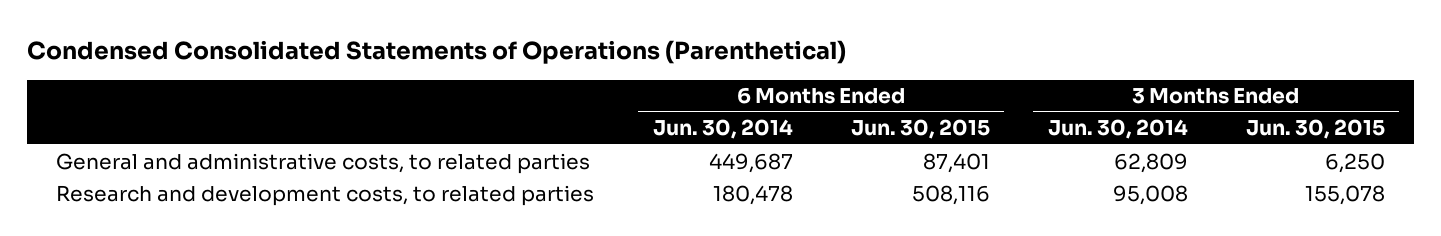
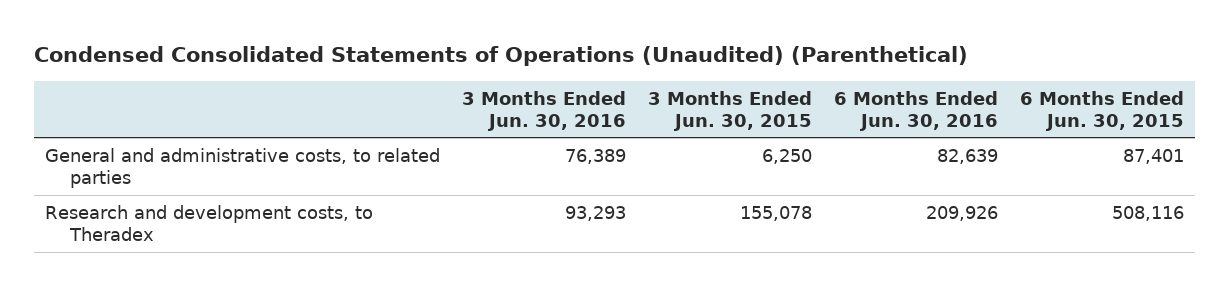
- Condensed Consolidated Statements of Operations (Parenthetical)
+ Condensed Consolidated Statements of Operations (Unaudited) (Parenthetical)
- | 6 Months Ended Jun. 30, 2014 | 6 Months Ended Jun. 30, 2015 | 3 Months Ended Jun. 30, 2014 | 3 Months Ended Jun. 30, 2015
+ | 3 Months Ended Jun. 30, 2016 | 3 Months Ended Jun. 30, 2015 | 6 Months Ended Jun. 30, 2016 | 6 Months Ended Jun. 30, 2015
- Research and development costs, to related parties | 180,478 | 508,116 | 95,008 | 155,078
+ Research and development costs, to Theradex | 93,293 | 155,078 | 209,926 | 508,116

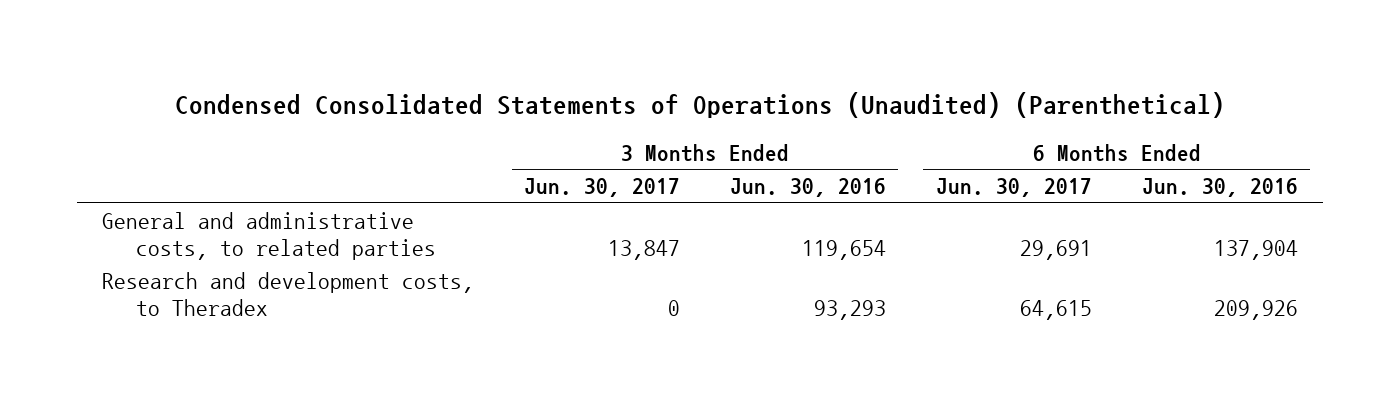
- | 3 Months Ended Jun. 30, 2016 | 3 Months Ended Jun. 30, 2015 | 6 Months Ended Jun. 30, 2016 | 6 Months Ended Jun. 30, 2015
+ | 3 Months Ended Jun. 30, 2017 | 3 Months Ended Jun. 30, 2016 | 6 Months Ended Jun. 30, 2017 | 6 Months Ended Jun. 30, 2016
- General and administrative costs, to related parties | 76,389 | 6,250 | 82,639 | 87,401
+ General and administrative costs, to related parties | 13,847 | 119,654 | 29,691 | 137,904

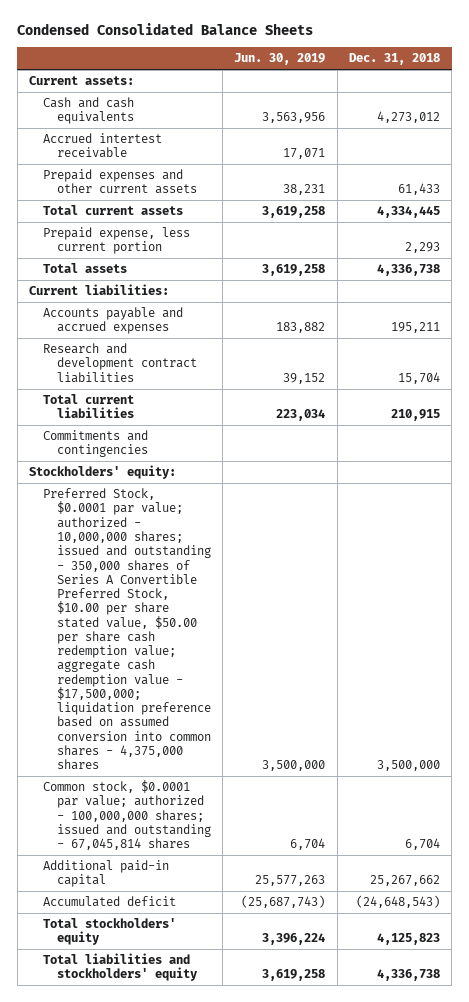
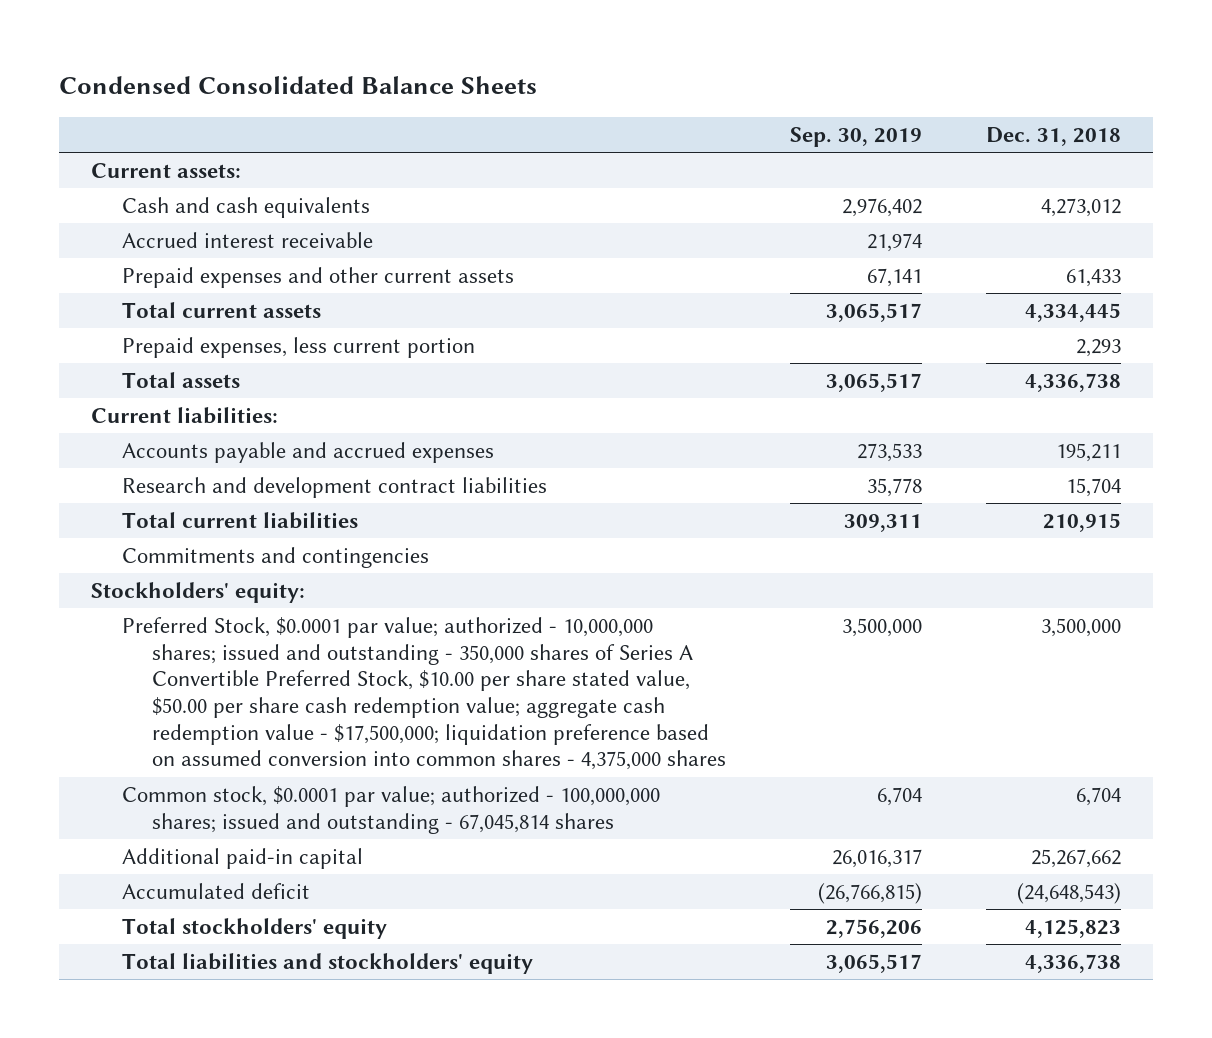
- | Jun. 30, 2019 | Dec. 31, 2018
+ | Sep. 30, 2019 | Dec. 31, 2018
- Accrued intertest receivable | 17,071 |
+ Accrued interest receivable | 21,974 |
- Prepaid expense, less current portion | | 2,293
+ Prepaid expenses, less current portion | | 2,293

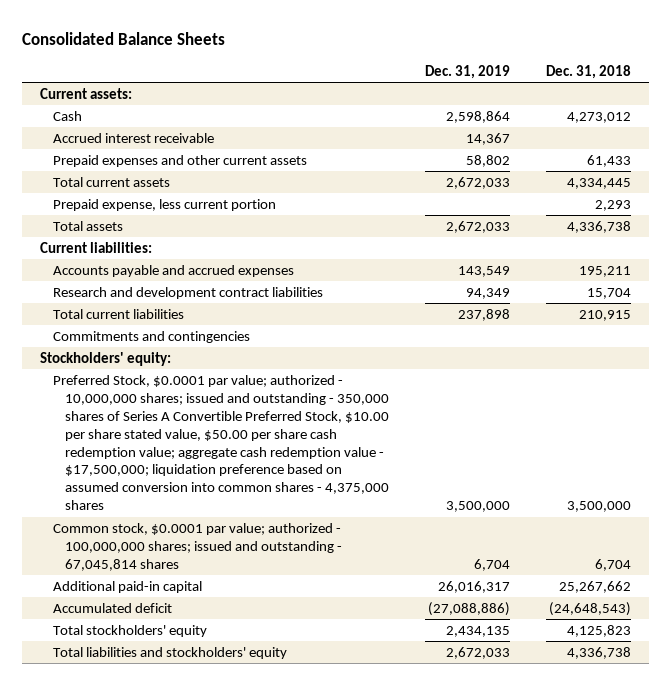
- Condensed Consolidated Balance Sheets
+ Consolidated Balance Sheets
- | Sep. 30, 2019 | Dec. 31, 2018
+ | Dec. 31, 2019 | Dec. 31, 2018
- Cash and cash equivalents | 2,976,402 | 4,273,012
+ Cash | 2,598,864 | 4,273,012
- Prepaid expenses, less current portion | | 2,293
+ Prepaid expense, less current portion | | 2,293

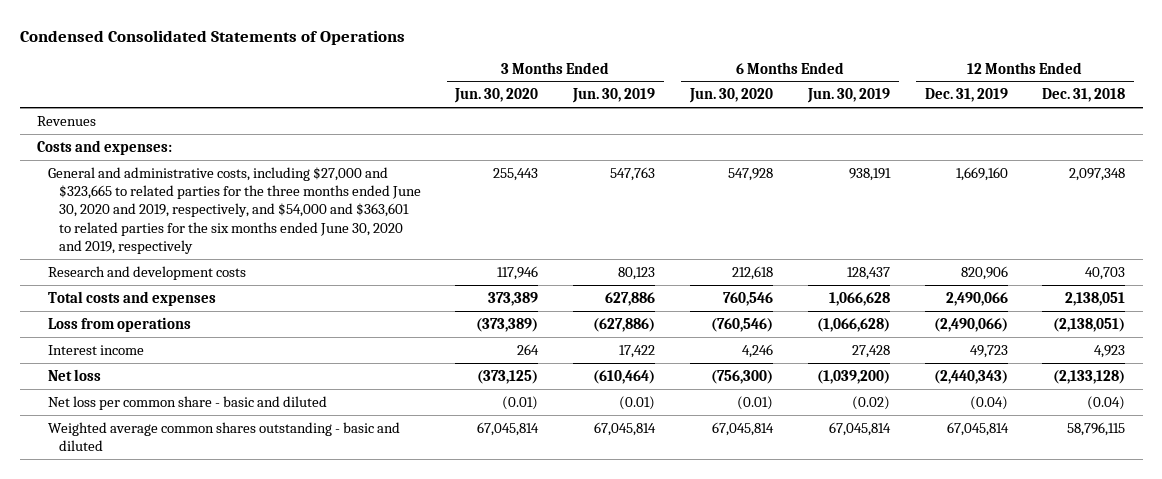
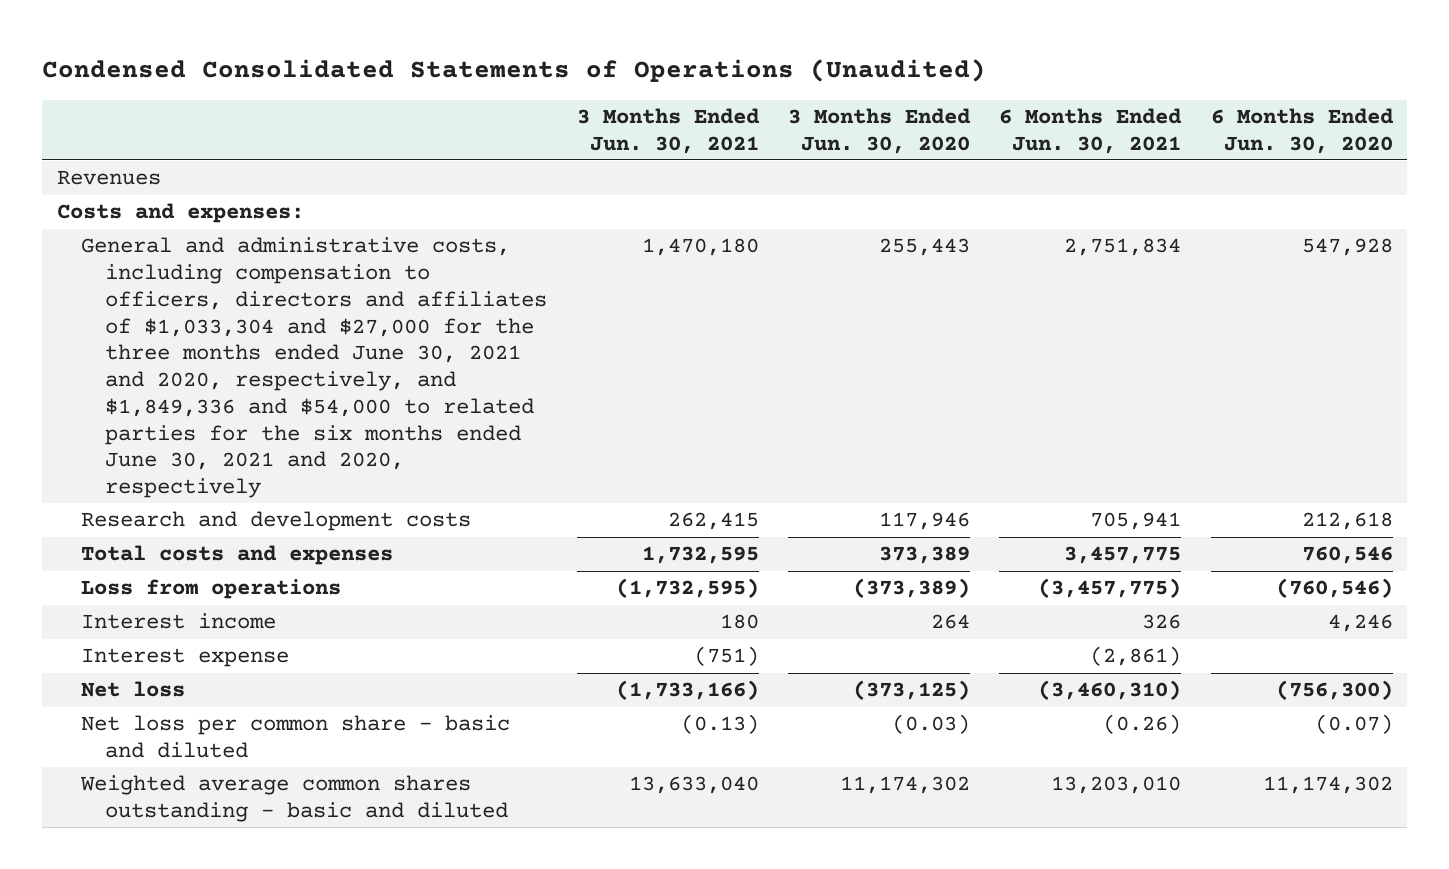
- Condensed Consolidated Statements of Operations
+ Condensed Consolidated Statements of Operations (Unaudited)
- | 3 Months Ended Jun. 30, 2020 | 3 Months Ended Jun. 30, 2019 | 6 Months Ended Jun. 30, 2020 | 6 Months Ended Jun. 30, 2019 | 12 Months Ended Dec. 31, 2019 | 12 Months Ended Dec. 31, 2018
+ | 3 Months Ended Jun. 30, 2021 | 3 Months Ended Jun. 30, 2020 | 6 Months Ended Jun. 30, 2021 | 6 Months Ended Jun. 30, 2020
- General and administrative costs, including $27,000 and $323,665 to related parties for the three months ended June 30, 2020 and 2019, respectively, and $54,000 and $363,601 to related parties for the six months ended June 30, 2020 and 2019, respectively | 255,443 | 547,763 | 547,928 | 938,191 | 1,669,160 | 2,097,348
+ General and administrative costs, including compensation to officers, directors and affiliates of $1,033,304 and $27,000 for the three months ended June 30, 2021 and 2020, respectively, and $1,849,336 and $54,000 to related parties for the six months ended June 30, 2021 and 2020, respectively | 1,470,180 | 255,443 | 2,751,834 | 547,928
+ Interest expense | (751) | | (2,861) |
- Net loss per common share - basic and diluted | (0.01) | (0.01) | (0.01) | (0.02) | (0.04) | (0.04)
- Weighted average common shares outstanding - basic and diluted | 67,045,814 | 67,045,814 | 67,045,814 | 67,045,814 | 67,045,814 | 58,796,115
+ Net loss per common share - basic and diluted | (0.13) | (0.03) | (0.26) | (0.07)
+ Weighted average common shares outstanding - basic and diluted | 13,633,040 | 11,174,302 | 13,203,010 | 11,174,302

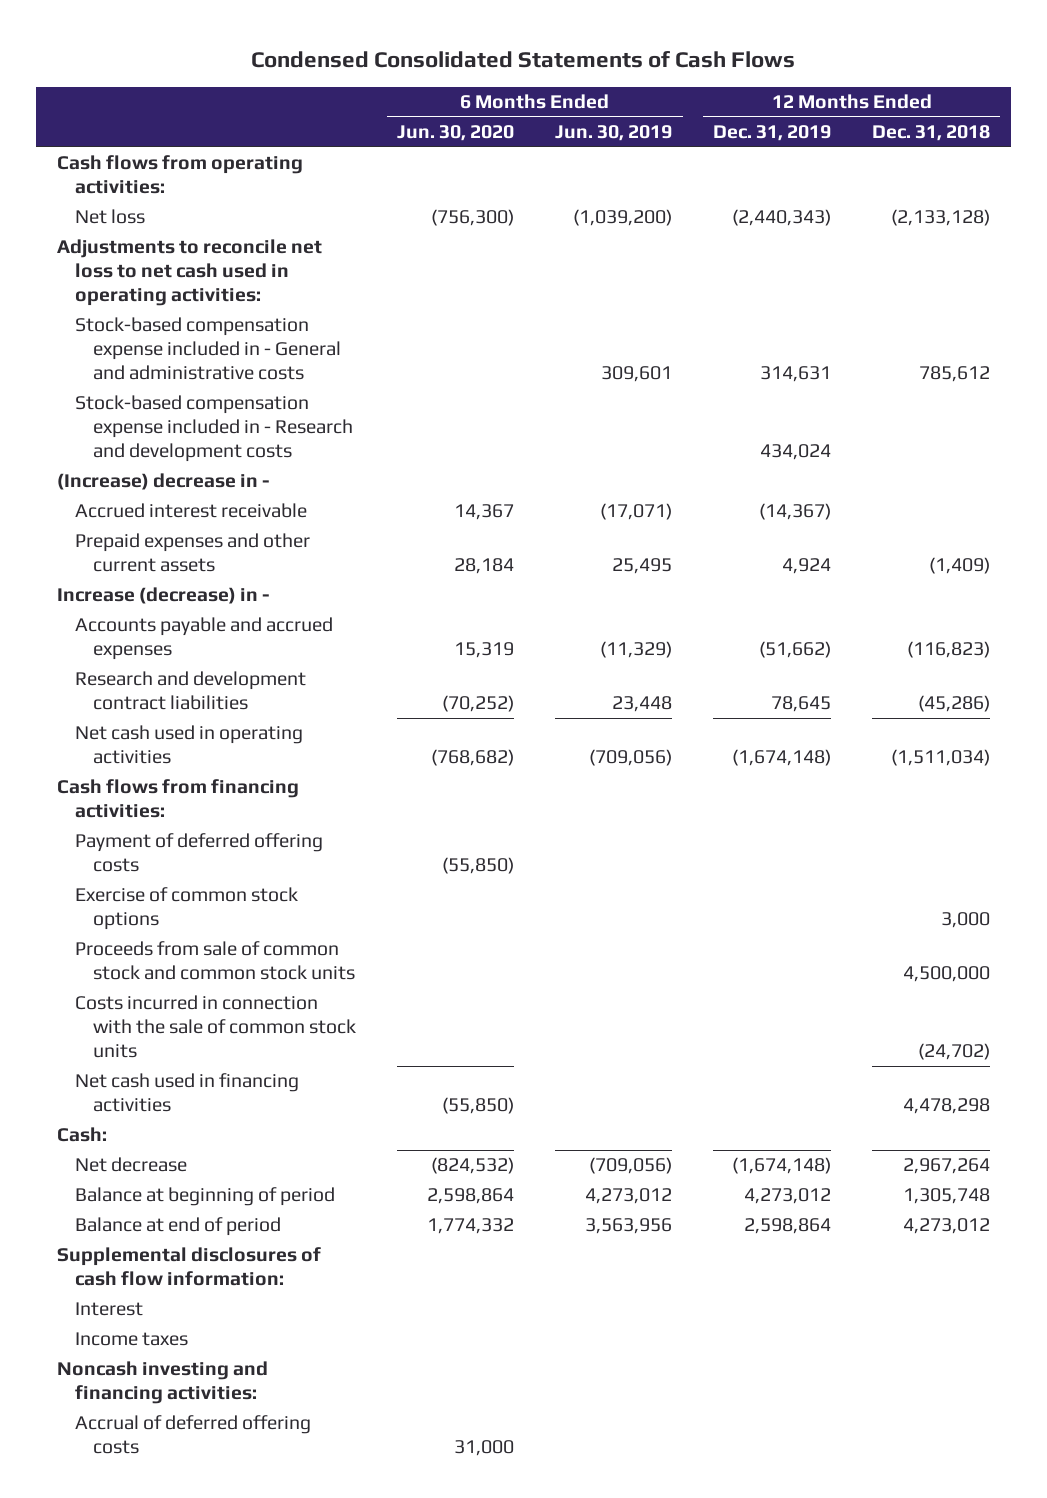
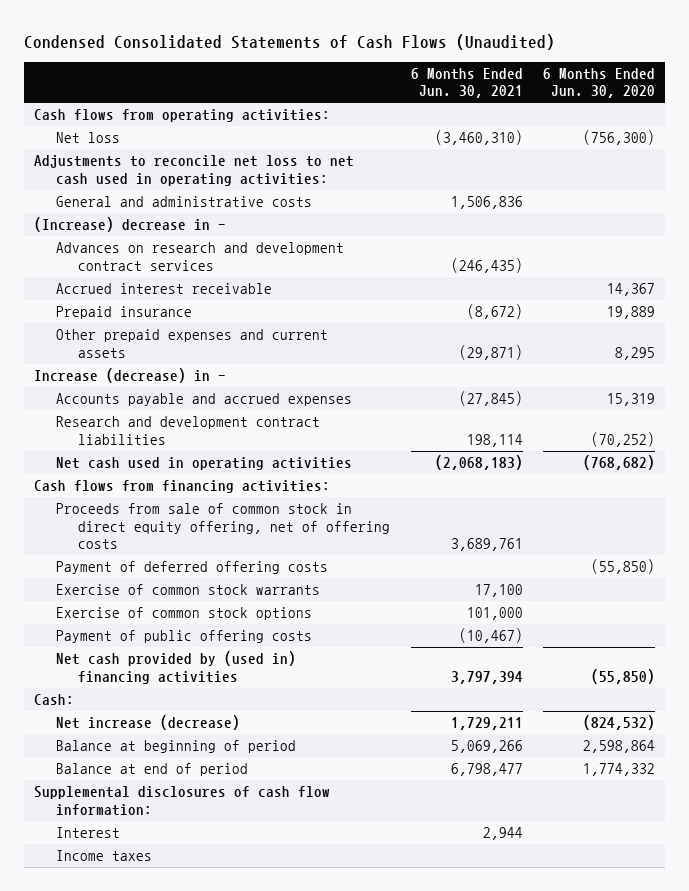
- Condensed Consolidated Statements of Cash Flows
+ Condensed Consolidated Statements of Cash Flows (Unaudited)
- | 6 Months Ended Jun. 30, 2020 | 6 Months Ended Jun. 30, 2019 | 12 Months Ended Dec. 31, 2019 | 12 Months Ended Dec. 31, 2018
+ | 6 Months Ended Jun. 30, 2021 | 6 Months Ended Jun. 30, 2020
- Stock-based compensation expense included in - General and administrative costs | | 309,601 | 314,631 | 785,612
- Stock-based compensation expense included in - Research and development costs | | | 434,024 |
+ General and administrative costs | 1,506,836 |
+ Advances on research and development contract services | (246,435) |
- Prepaid expenses and other current assets | 28,184 | 25,495 | 4,924 | (1,409)
+ Prepaid insurance | (8,672) | 19,889
+ Other prepaid expenses and current assets | (29,871) | 8,295
+ Proceeds from sale of common stock in direct equity offering, net of offering costs | 3,689,761 |
+ Exercise of common stock warrants | 17,100 |
- Proceeds from sale of common stock and common stock units | | | | 4,500,000
- Costs incurred in connection with the sale of common stock units | | | | (24,702)
- Net cash used in financing activities | (55,850) | | | 4,478,298
+ Payment of public offering costs | (10,467) |
+ Net cash provided by (used in) financing activities | 3,797,394 | (55,850)
- Net decrease | (824,532) | (709,056) | (1,674,148) | 2,967,264
+ Net increase (decrease) | 1,729,211 | (824,532)
- Noncash investing and financing activities:
- Accrual of deferred offering costs | 31,000 | | |

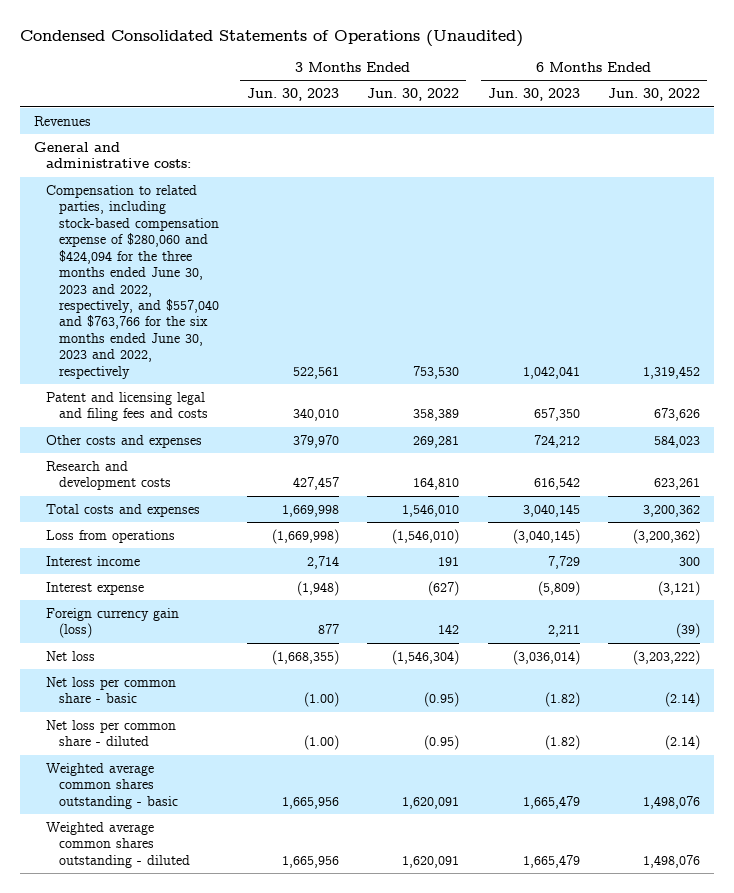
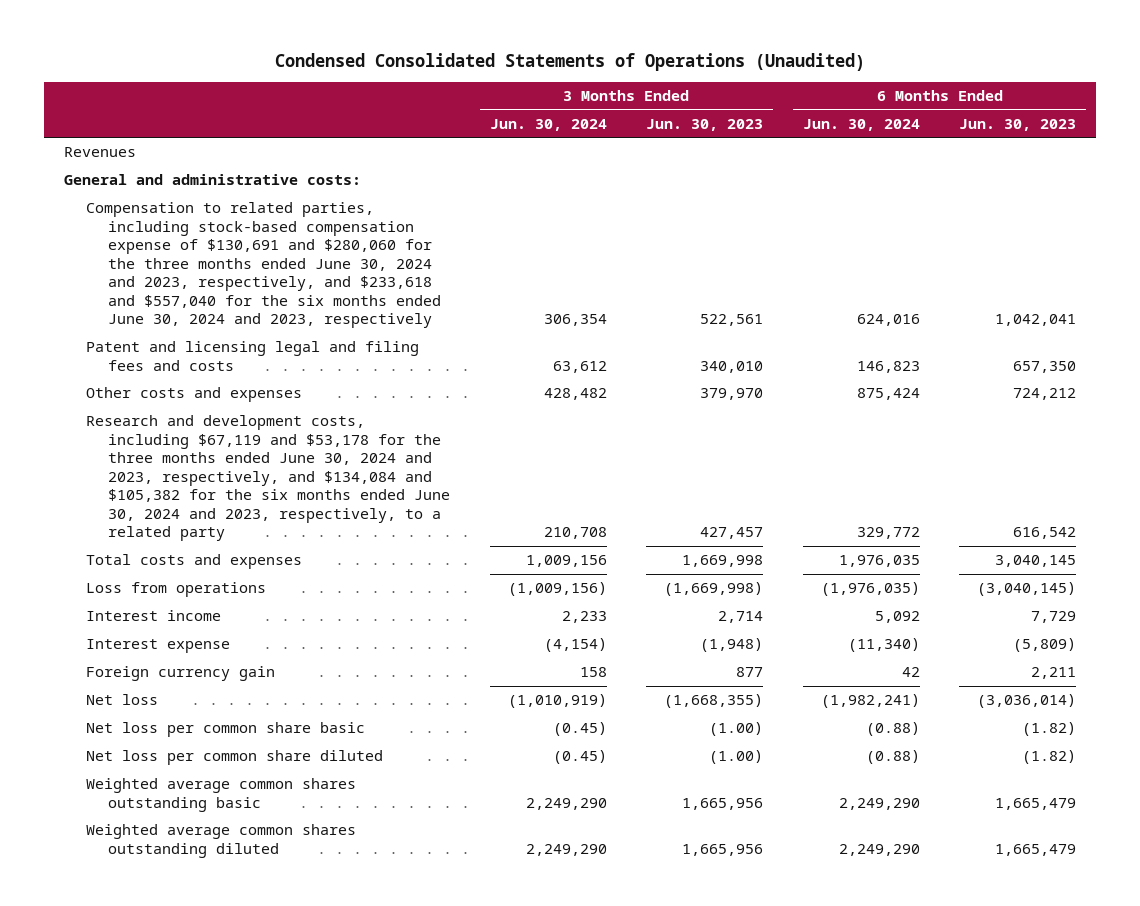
- | 3 Months Ended Jun. 30, 2023 | 3 Months Ended Jun. 30, 2022 | 6 Months Ended Jun. 30, 2023 | 6 Months Ended Jun. 30, 2022
+ | 3 Months Ended Jun. 30, 2024 | 3 Months Ended Jun. 30, 2023 | 6 Months Ended Jun. 30, 2024 | 6 Months Ended Jun. 30, 2023
- Compensation to related parties, including stock-based compensation expense of $280,060 and $424,094 for the three months ended June 30, 2023 and 2022, respectively, and $557,040 and $763,766 for the six months ended June 30, 2023 and 2022, respectively | 522,561 | 753,530 | 1,042,041 | 1,319,452
+ Compensation to related parties, including stock-based compensation expense of $130,691 and $280,060 for the three months ended June 30, 2024 and 2023, respectively, and $233,618 and $557,040 for the six months ended June 30, 2024 and 2023, respectively | 306,354 | 522,561 | 624,016 | 1,042,041
- Research and development costs | 427,457 | 164,810 | 616,542 | 623,261
+ Research and development costs, including $67,119 and $53,178 for the three months ended June 30, 2024 and 2023, respectively, and $134,084 and $105,382 for the six months ended June 30, 2024 and 2023, respectively, to a related party | 210,708 | 427,457 | 329,772 | 616,542
- Foreign currency gain (loss) | 877 | 142 | 2,211 | (39)
+ Foreign currency gain | 158 | 877 | 42 | 2,211
- Net loss per common share - basic | (1.00) | (0.95) | (1.82) | (2.14)
- Net loss per common share - diluted | (1.00) | (0.95) | (1.82) | (2.14)
- Weighted average common shares outstanding - basic | 1,665,956 | 1,620,091 | 1,665,479 | 1,498,076
- Weighted average common shares outstanding - diluted | 1,665,956 | 1,620,091 | 1,665,479 | 1,498,076
+ Net loss per common share basic | (0.45) | (1.00) | (0.88) | (1.82)
+ Net loss per common share diluted | (0.45) | (1.00) | (0.88) | (1.82)
+ Weighted average common shares outstanding basic | 2,249,290 | 1,665,956 | 2,249,290 | 1,665,479
+ Weighted average common shares outstanding diluted | 2,249,290 | 1,665,956 | 2,249,290 | 1,665,479

